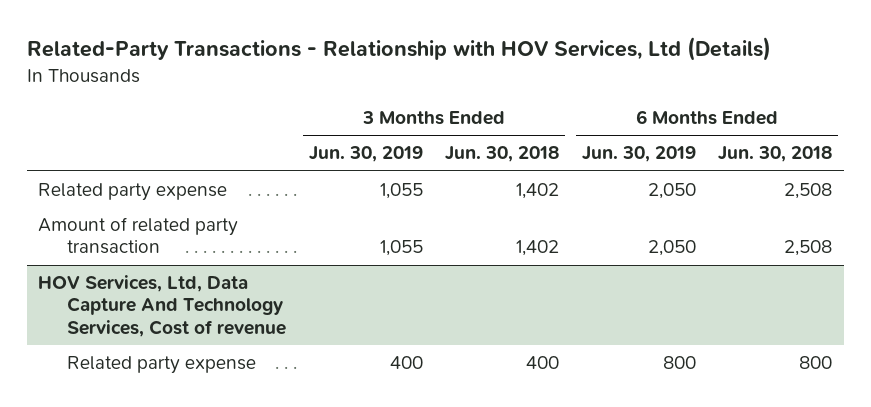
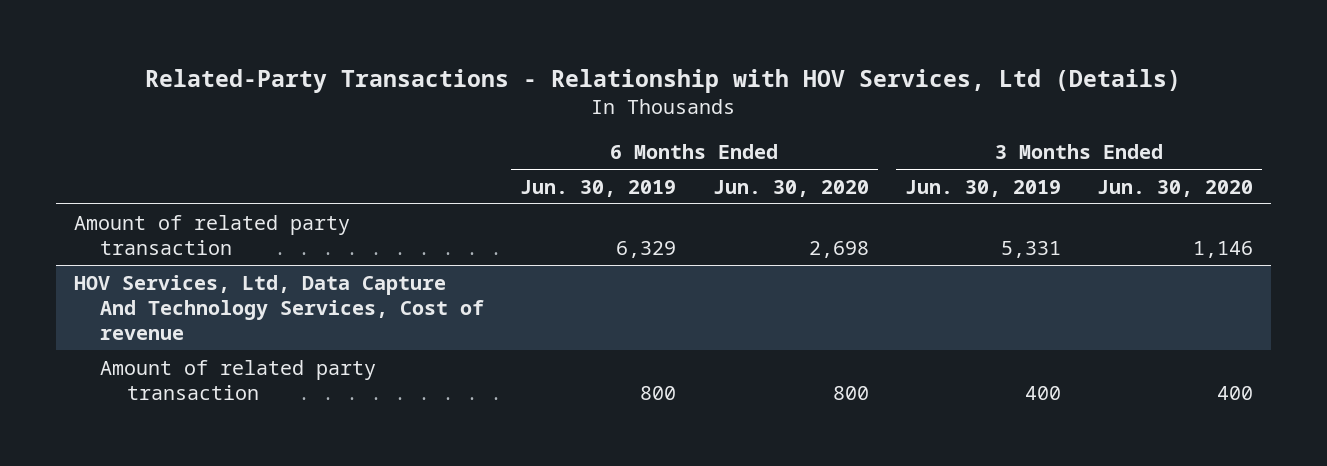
- | 3 Months Ended Jun. 30, 2019 | 3 Months Ended Jun. 30, 2018 | 6 Months Ended Jun. 30, 2019 | 6 Months Ended Jun. 30, 2018
+ | 6 Months Ended Jun. 30, 2019 | 6 Months Ended Jun. 30, 2020 | 3 Months Ended Jun. 30, 2019 | 3 Months Ended Jun. 30, 2020
- Related party expense | 1,055 | 1,402 | 2,050 | 2,508
- Amount of related party transaction | 1,055 | 1,402 | 2,050 | 2,508
+ Amount of related party transaction | 6,329 | 2,698 | 5,331 | 1,146
@ HOV Services, Ltd, Data Capture And Technology Services, Cost of revenue
- Related party expense | 400 | 400 | 800 | 800
+ Amount of related party transaction | 800 | 800 | 400 | 400

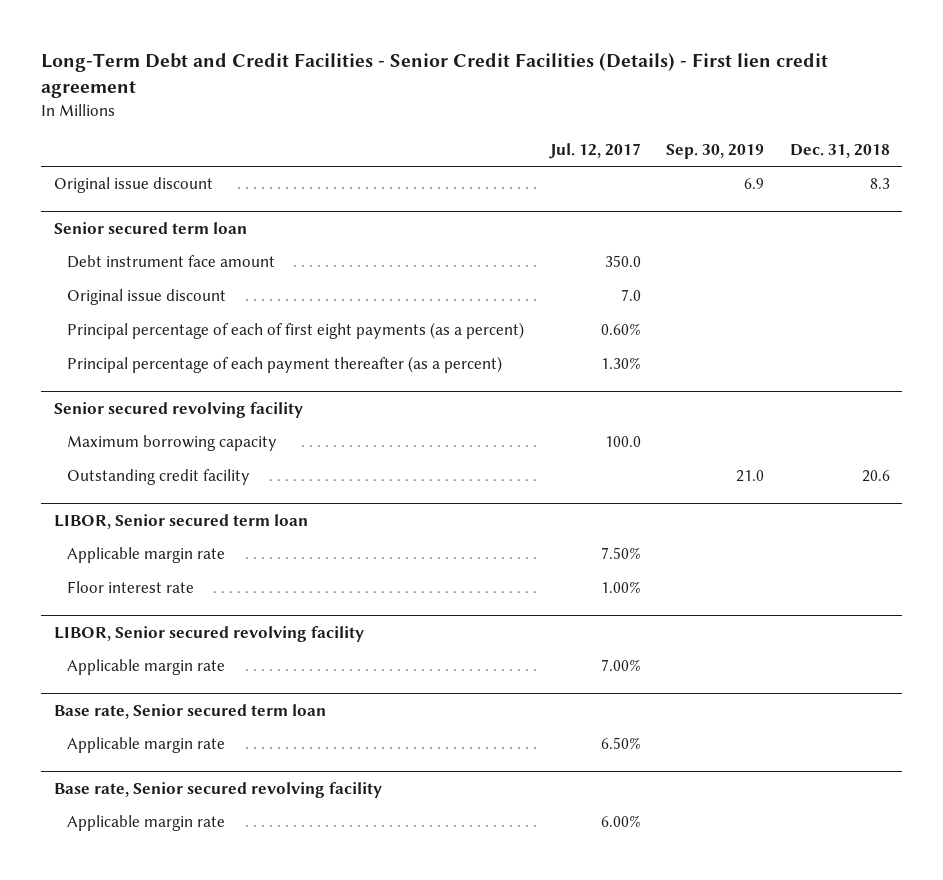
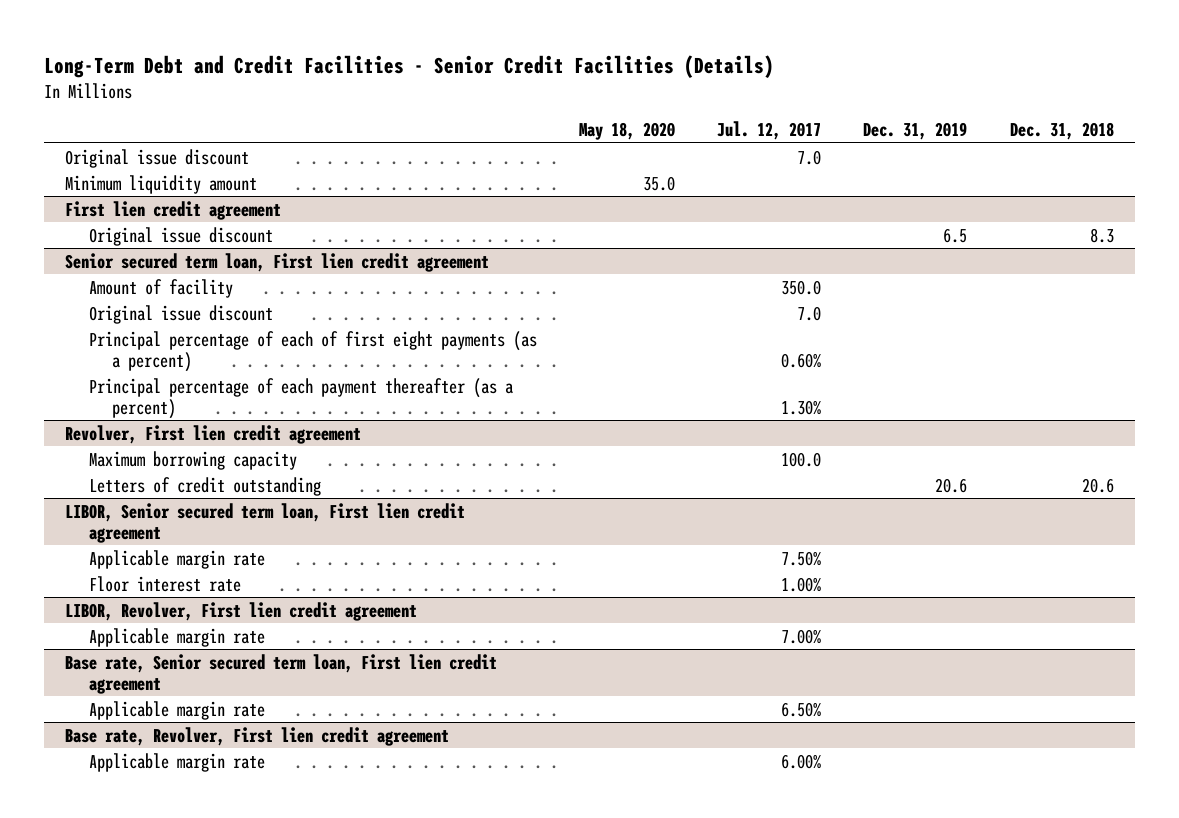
- Long-Term Debt and Credit Facilities - Senior Credit Facilities (Details) - First lien credit agreement
+ Long-Term Debt and Credit Facilities - Senior Credit Facilities (Details)
- | Jul. 12, 2017 | Sep. 30, 2019 | Dec. 31, 2018
+ | May 18, 2020 | Jul. 12, 2017 | Dec. 31, 2019 | Dec. 31, 2018
+ Original issue discount | | 7.0 | |
+ Minimum liquidity amount | 35.0 | | |
+ First lien credit agreement
- Senior secured term loan
- Debt instrument face amount | 350.0 | |
+ Senior secured term loan, First lien credit agreement
+ Amount of facility | | 350.0 | |
- Senior secured revolving facility
+ Revolver, First lien credit agreement
- Outstanding credit facility | | 21.0 | 20.6
- LIBOR, Senior secured term loan
+ Letters of credit outstanding | | | 20.6 | 20.6
+ LIBOR, Senior secured term loan, First lien credit agreement
- LIBOR, Senior secured revolving facility
+ LIBOR, Revolver, First lien credit agreement
- Base rate, Senior secured term loan
+ Base rate, Senior secured term loan, First lien credit agreement
- Base rate, Senior secured revolving facility
+ Base rate, Revolver, First lien credit agreement

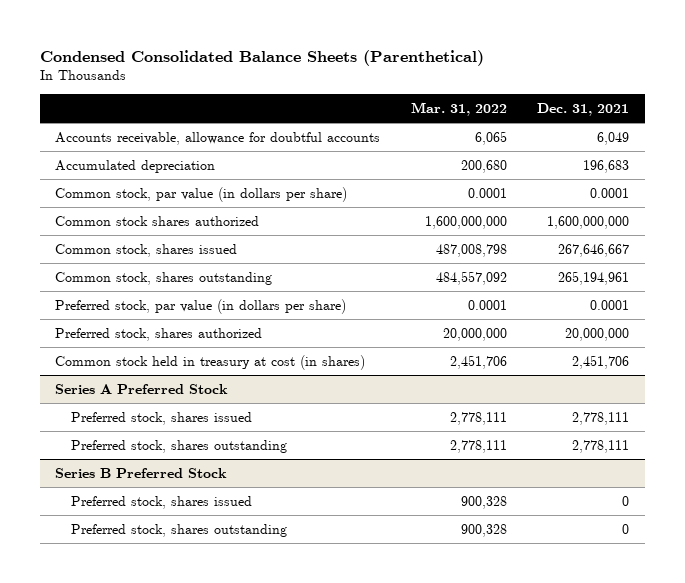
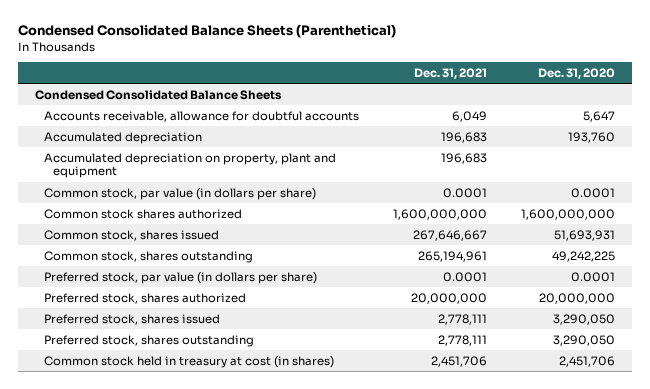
- | Mar. 31, 2022 | Dec. 31, 2021
+ | Dec. 31, 2021 | Dec. 31, 2020
+ Condensed Consolidated Balance Sheets
+ Accumulated depreciation on property, plant and equipment | 196,683 |
- Series A Preferred Stock
- Series B Preferred Stock
- Preferred stock, shares issued | 900,328 | 0
- Preferred stock, shares outstanding | 900,328 | 0
moved down: Common stock held in treasury at cost (in shares) | 2,451,706 | 2,451,706

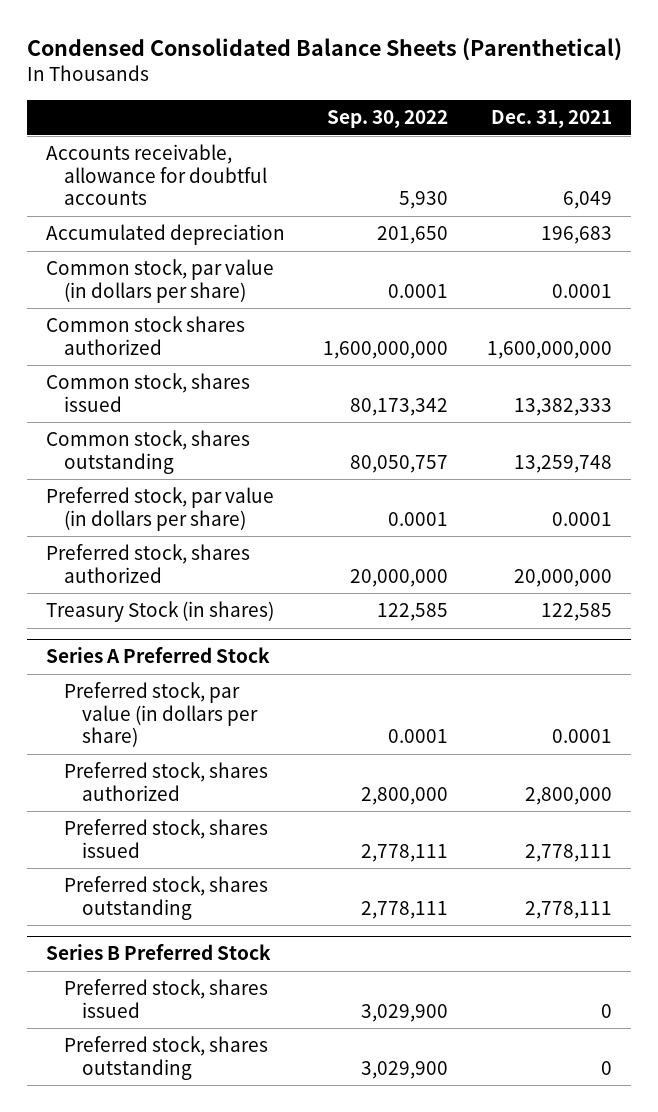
- | Dec. 31, 2021 | Dec. 31, 2020
+ | Sep. 30, 2022 | Dec. 31, 2021
- Condensed Consolidated Balance Sheets
- Accumulated depreciation on property, plant and equipment | 196,683 |
- Common stock, shares issued | 267,646,667 | 51,693,931
- Common stock, shares outstanding | 265,194,961 | 49,242,225
+ Common stock, shares issued | 80,173,342 | 13,382,333
+ Common stock, shares outstanding | 80,050,757 | 13,259,748
+ Treasury Stock (in shares) | 122,585 | 122,585
+ Series A Preferred Stock
+ Preferred stock, par value (in dollars per share) | 0.0001 | 0.0001
+ Preferred stock, shares authorized | 2,800,000 | 2,800,000
- Common stock held in treasury at cost (in shares) | 2,451,706 | 2,451,706
+ Series B Preferred Stock
+ Preferred stock, shares issued | 3,029,900 | 0
+ Preferred stock, shares outstanding | 3,029,900 | 0

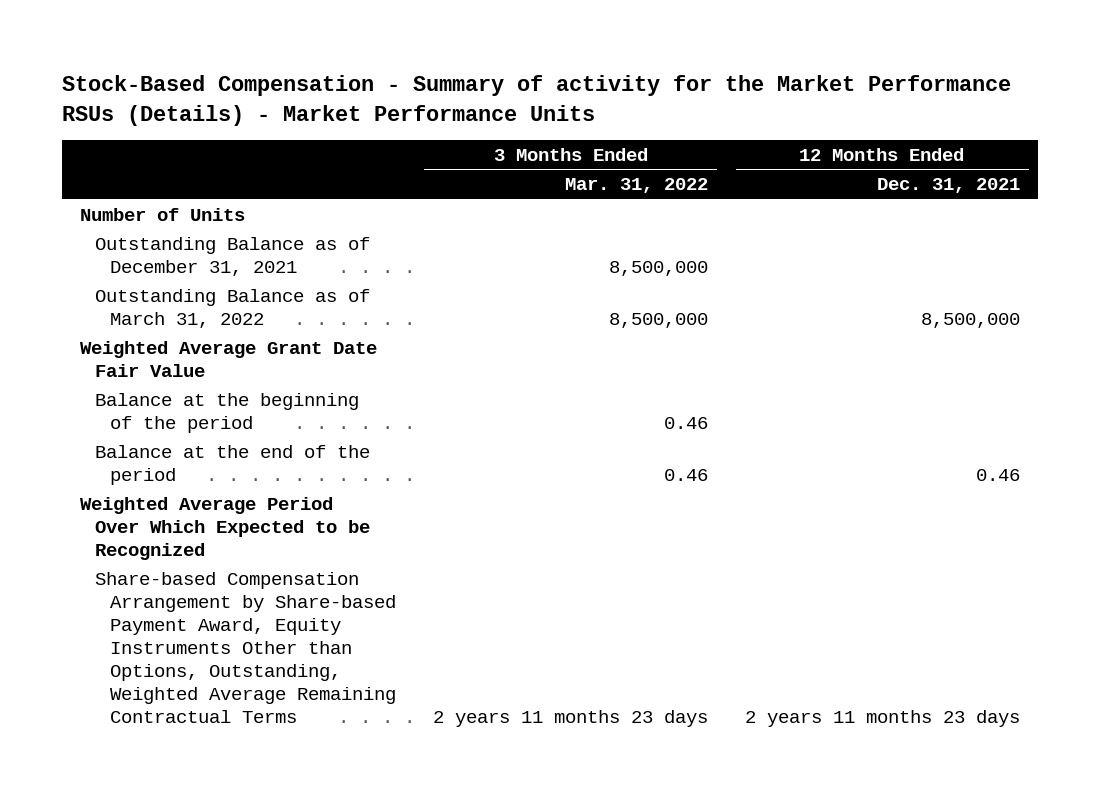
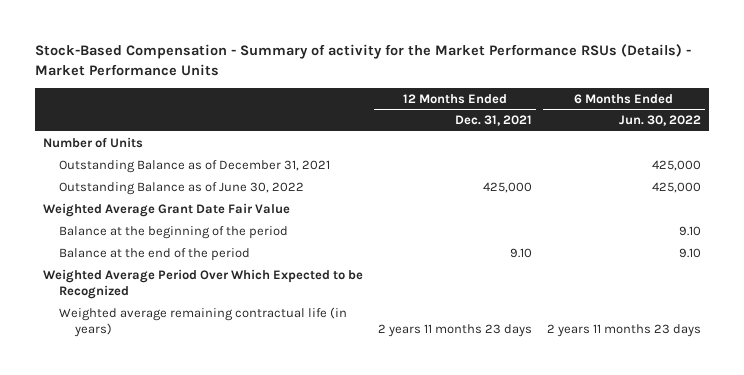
- | 3 Months Ended Mar. 31, 2022 | 12 Months Ended Dec. 31, 2021
+ | 12 Months Ended Dec. 31, 2021 | 6 Months Ended Jun. 30, 2022
- Outstanding Balance as of March 31, 2022 | 8,500,000 | 8,500,000
+ Outstanding Balance as of June 30, 2022 | 425,000 | 425,000
- Balance at the end of the period | 0.46 | 0.46
+ Balance at the end of the period | 9.10 | 9.10
- Share-based Compensation Arrangement by Share-based Payment Award, Equity Instruments Other than Options, Outstanding, Weighted Average Remaining Contractual Terms | 2 years 11 months 23 days | 2 years 11 months 23 days
+ Weighted average remaining contractual life (in years) | 2 years 11 months 23 days | 2 years 11 months 23 days

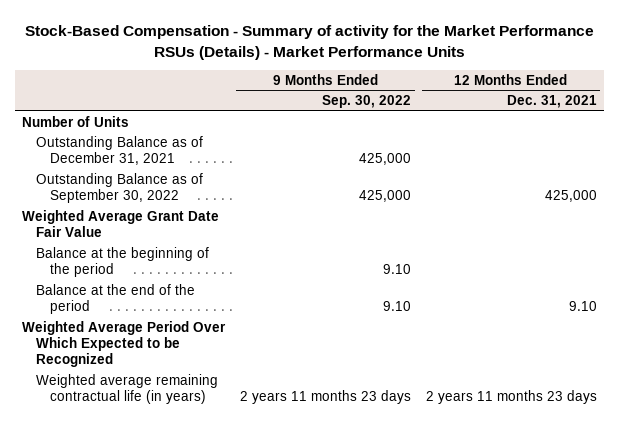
- | 12 Months Ended Dec. 31, 2021 | 6 Months Ended Jun. 30, 2022
+ | 9 Months Ended Sep. 30, 2022 | 12 Months Ended Dec. 31, 2021
- Outstanding Balance as of June 30, 2022 | 425,000 | 425,000
+ Outstanding Balance as of September 30, 2022 | 425,000 | 425,000

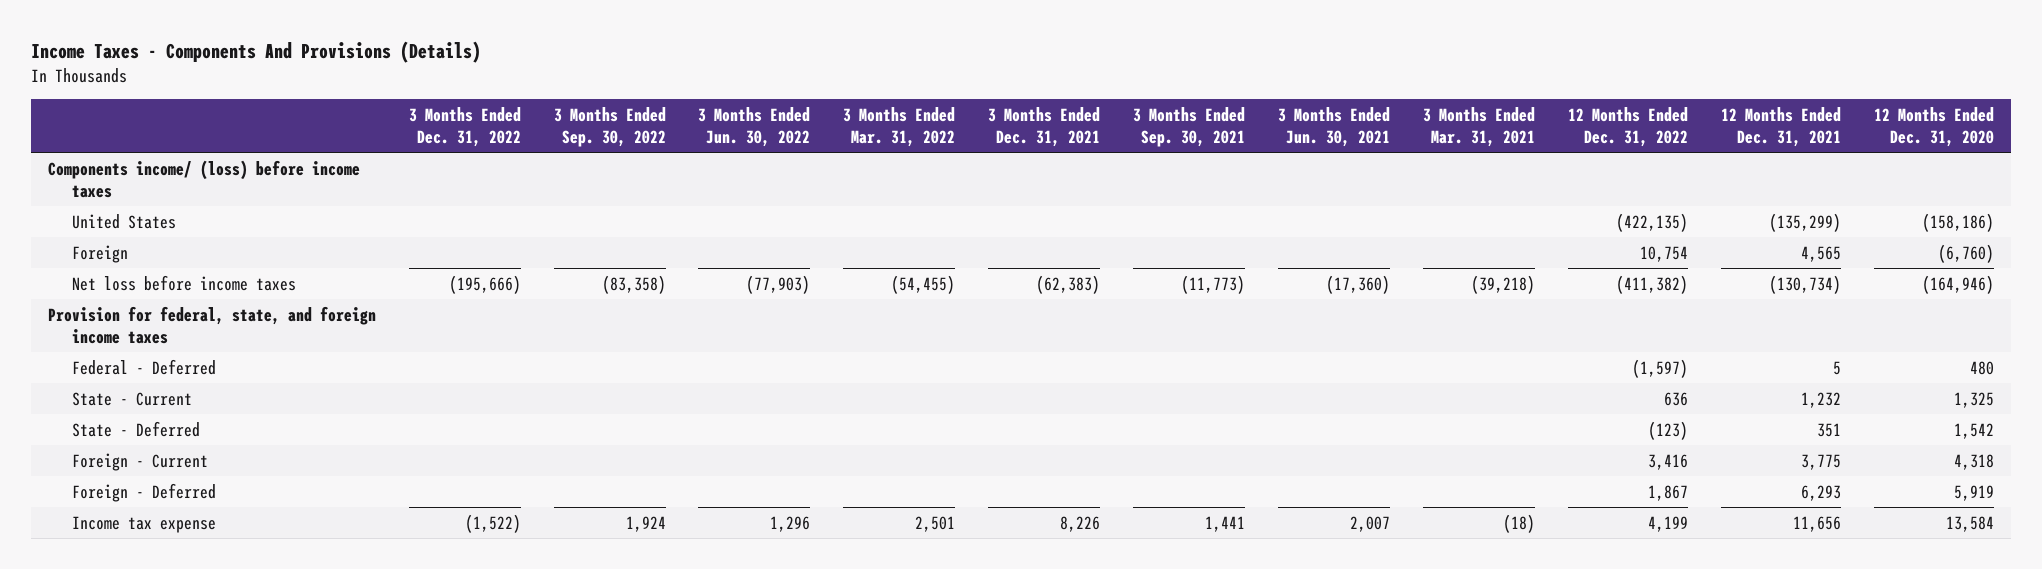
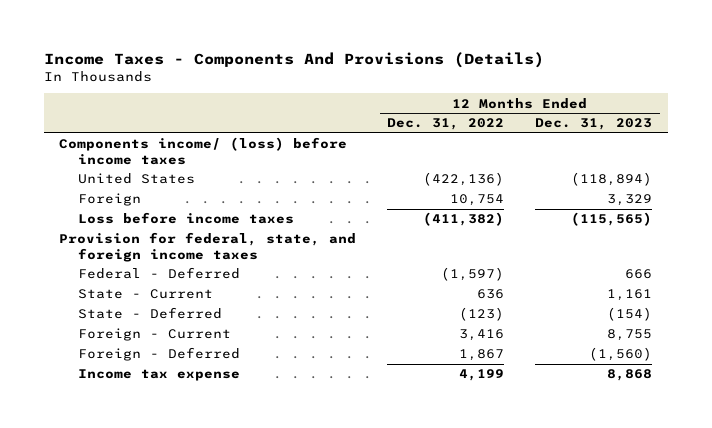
- | 3 Months Ended Dec. 31, 2022 | 3 Months Ended Sep. 30, 2022 | 3 Months Ended Jun. 30, 2022 | 3 Months Ended Mar. 31, 2022 | 3 Months Ended Dec. 31, 2021 | 3 Months Ended Sep. 30, 2021 | 3 Months Ended Jun. 30, 2021 | 3 Months Ended Mar. 31, 2021 | 12 Months Ended Dec. 31, 2022 | 12 Months Ended Dec. 31, 2021 | 12 Months Ended Dec. 31, 2020
+ | 12 Months Ended Dec. 31, 2022 | 12 Months Ended Dec. 31, 2023
- United States | | | | | | | | | (422,135) | (135,299) | (158,186)
+ United States | (422,136) | (118,894)
- Net loss before income taxes | (195,666) | (83,358) | (77,903) | (54,455) | (62,383) | (11,773) | (17,360) | (39,218) | (411,382) | (130,734) | (164,946)
+ Loss before income taxes | (411,382) | (115,565)

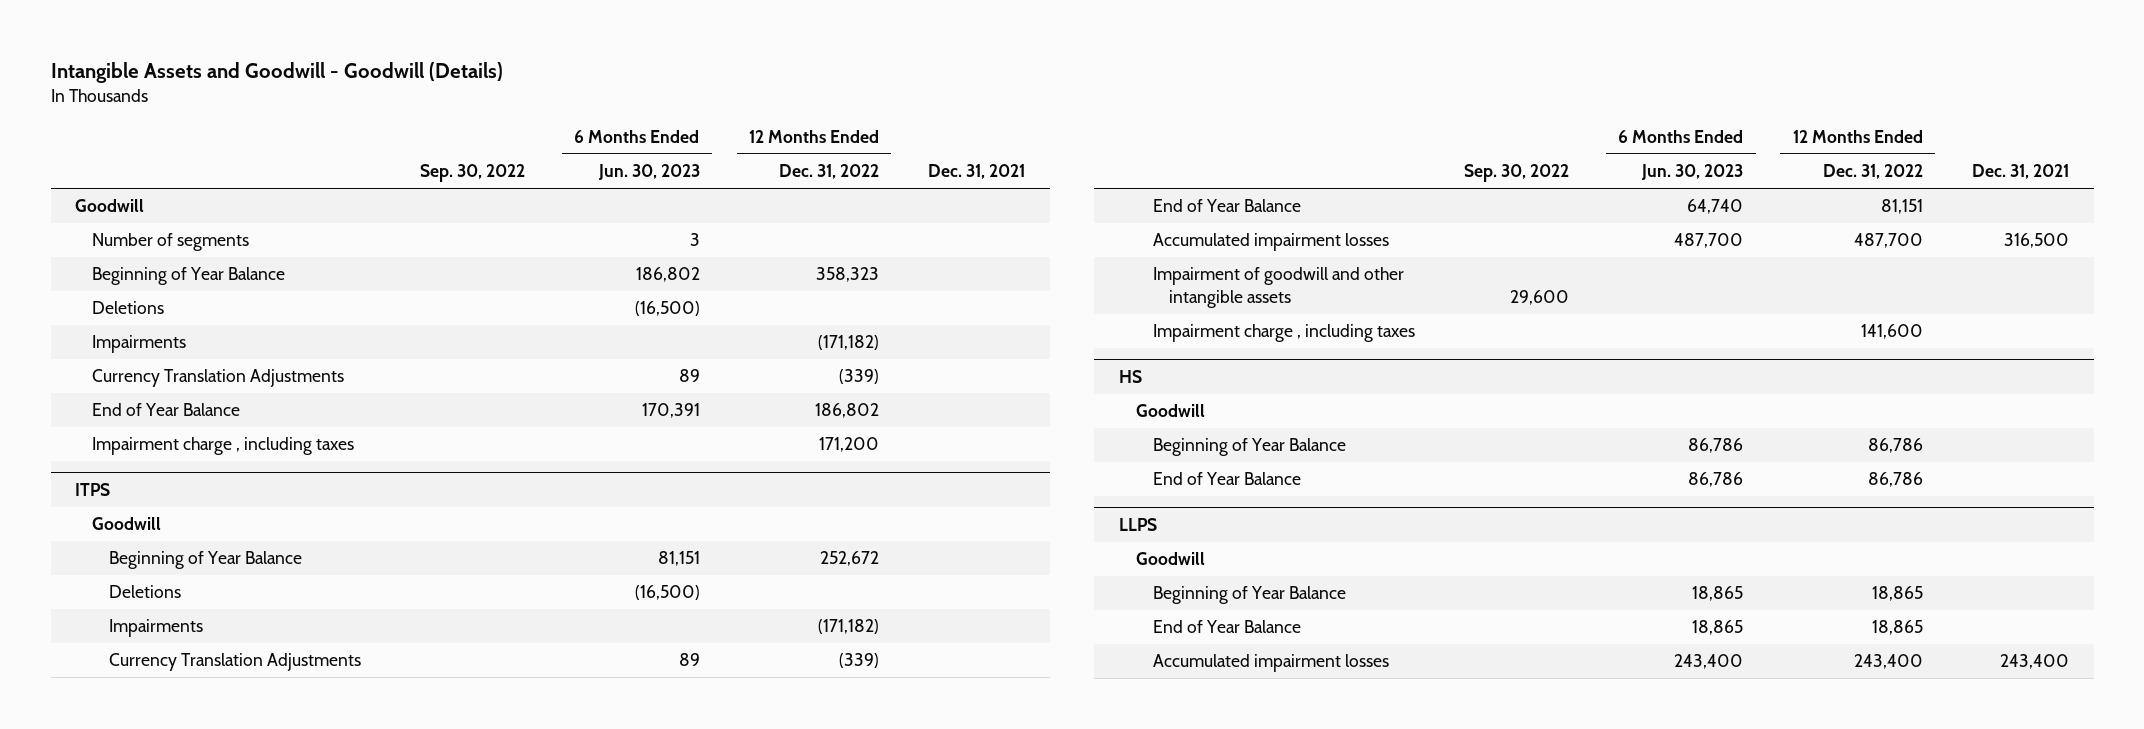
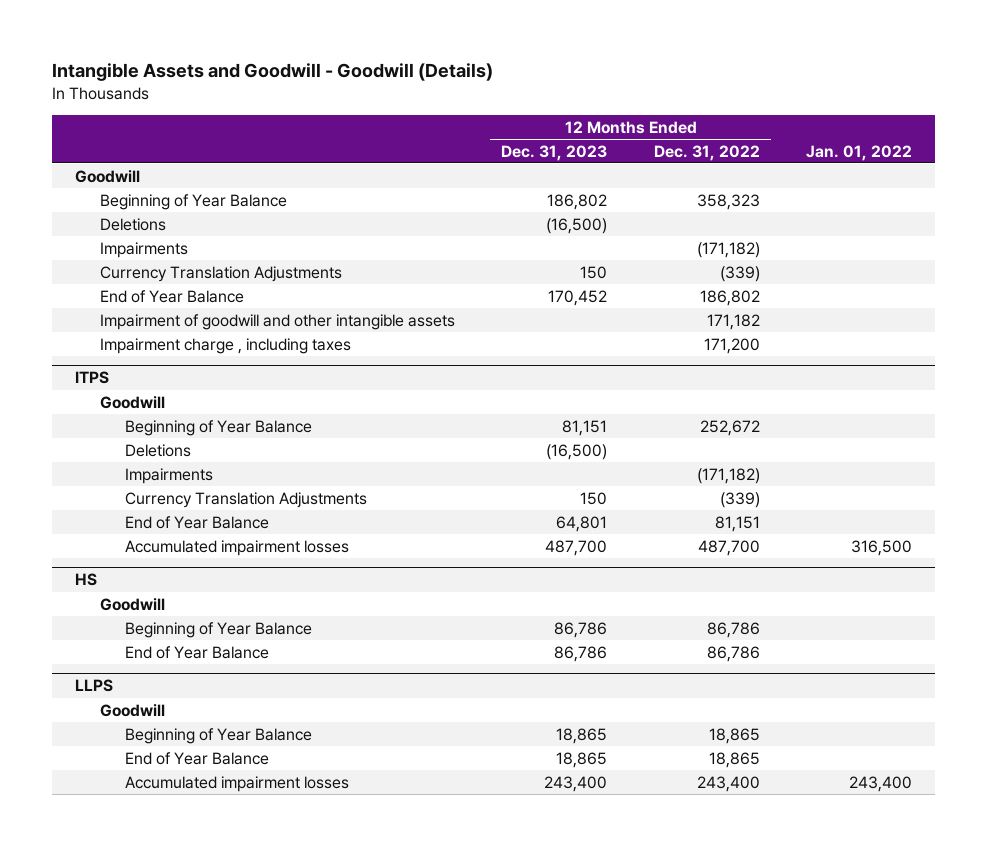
- | Sep. 30, 2022 | 6 Months Ended Jun. 30, 2023 | 12 Months Ended Dec. 31, 2022 | Dec. 31, 2021
+ | 12 Months Ended Dec. 31, 2023 | 12 Months Ended Dec. 31, 2022 | Jan. 01, 2022
- Number of segments | | 3 | |
+ Impairment of goodwill and other intangible assets | | 171,182 |
@ ITPS
- Impairment of goodwill and other intangible assets | 29,600 | | |
- Impairment charge , including taxes | | | 141,600 |

